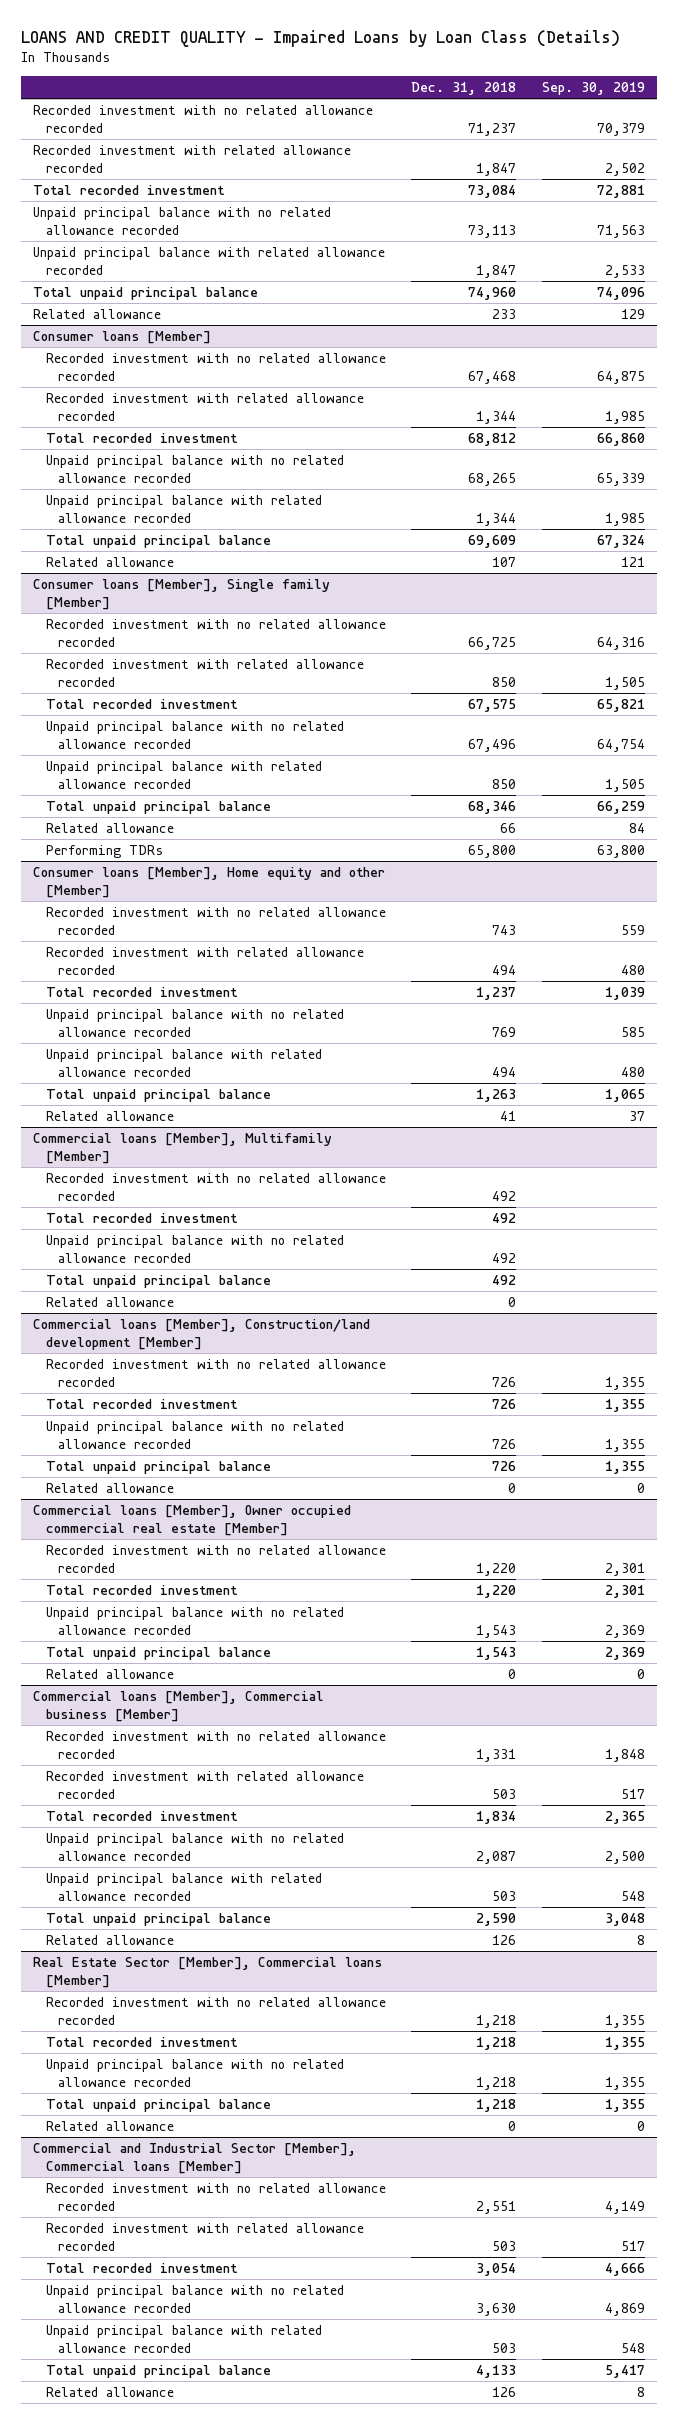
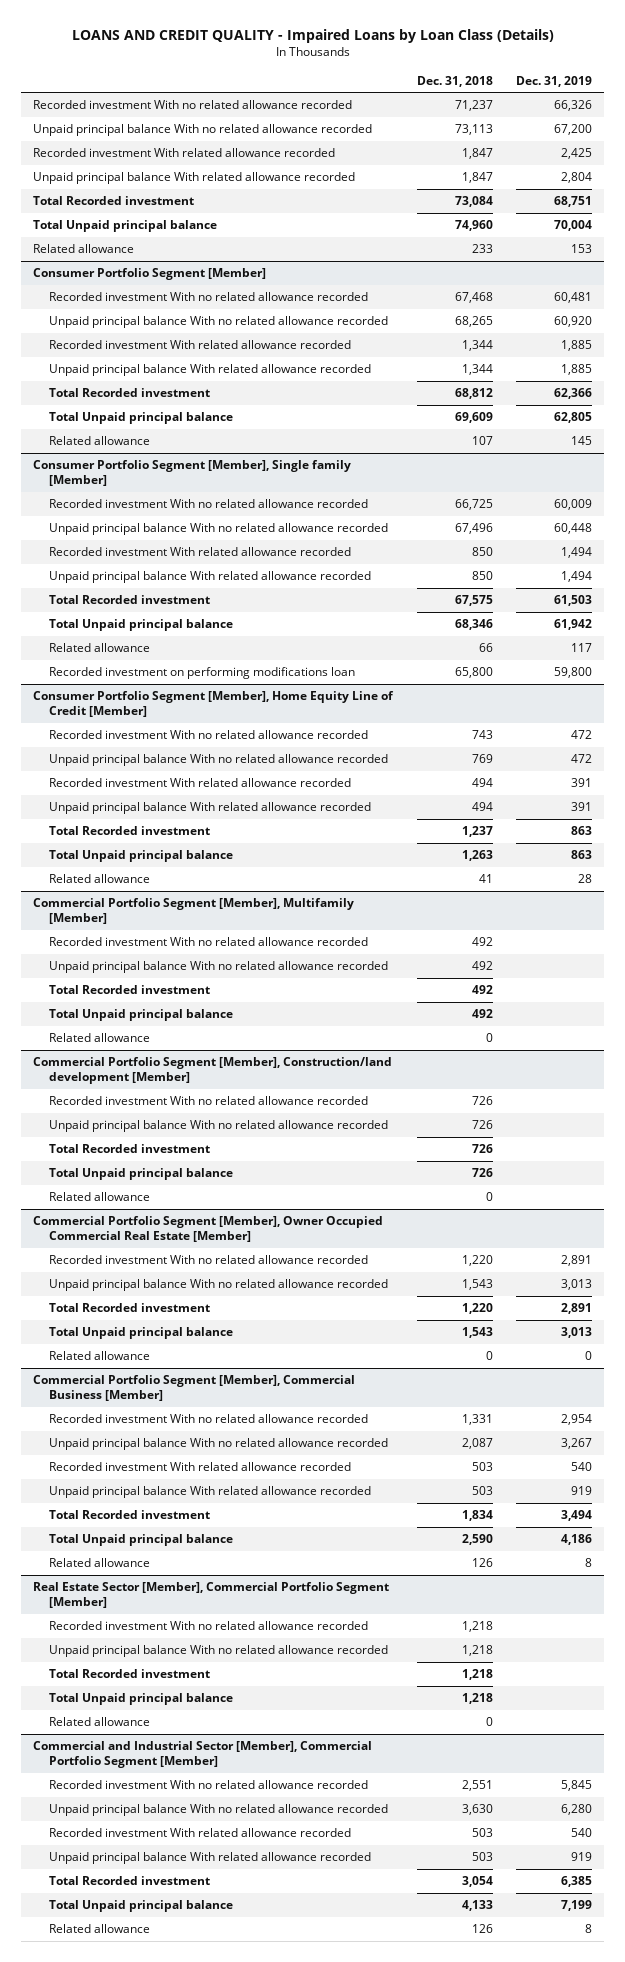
- | Dec. 31, 2018 | Sep. 30, 2019
+ | Dec. 31, 2018 | Dec. 31, 2019
- Recorded investment with no related allowance recorded | 71,237 | 70,379
- Recorded investment with related allowance recorded | 1,847 | 2,502
- Total recorded investment | 73,084 | 72,881
- Unpaid principal balance with no related allowance recorded | 73,113 | 71,563
- Unpaid principal balance with related allowance recorded | 1,847 | 2,533
- Total unpaid principal balance | 74,960 | 74,096
+ Recorded investment With no related allowance recorded | 71,237 | 66,326
+ Unpaid principal balance With no related allowance recorded | 73,113 | 67,200
+ Recorded investment With related allowance recorded | 1,847 | 2,425
+ Unpaid principal balance With related allowance recorded | 1,847 | 2,804
+ Total Recorded investment | 73,084 | 68,751
+ Total Unpaid principal balance | 74,960 | 70,004
- Consumer loans [Member]
- Recorded investment with no related allowance recorded | 67,468 | 64,875
- Recorded investment with related allowance recorded | 1,344 | 1,985
- Total recorded investment | 68,812 | 66,860
- Unpaid principal balance with no related allowance recorded | 68,265 | 65,339
- Unpaid principal balance with related allowance recorded | 1,344 | 1,985
- Total unpaid principal balance | 69,609 | 67,324
+ Consumer Portfolio Segment [Member]
+ Recorded investment With no related allowance recorded | 67,468 | 60,481
+ Unpaid principal balance With no related allowance recorded | 68,265 | 60,920
+ Recorded investment With related allowance recorded | 1,344 | 1,885
+ Unpaid principal balance With related allowance recorded | 1,344 | 1,885
+ Total Recorded investment | 68,812 | 62,366
+ Total Unpaid principal balance | 69,609 | 62,805
- Consumer loans [Member], Single family [Member]
- Recorded investment with no related allowance recorded | 66,725 | 64,316
- Recorded investment with related allowance recorded | 850 | 1,505
- Total recorded investment | 67,575 | 65,821
- Unpaid principal balance with no related allowance recorded | 67,496 | 64,754
- Unpaid principal balance with related allowance recorded | 850 | 1,505
- Total unpaid principal balance | 68,346 | 66,259
+ Consumer Portfolio Segment [Member], Single family [Member]
+ Recorded investment With no related allowance recorded | 66,725 | 60,009
+ Unpaid principal balance With no related allowance recorded | 67,496 | 60,448
+ Recorded investment With related allowance recorded | 850 | 1,494
+ Unpaid principal balance With related allowance recorded | 850 | 1,494
+ Total Recorded investment | 67,575 | 61,503
+ Total Unpaid principal balance | 68,346 | 61,942
- Performing TDRs | 65,800 | 63,800
- Consumer loans [Member], Home equity and other [Member]
- Recorded investment with no related allowance recorded | 743 | 559
- Recorded investment with related allowance recorded | 494 | 480
- Total recorded investment | 1,237 | 1,039
- Unpaid principal balance with no related allowance recorded | 769 | 585
- Unpaid principal balance with related allowance recorded | 494 | 480
- Total unpaid principal balance | 1,263 | 1,065
+ Recorded investment on performing modifications loan | 65,800 | 59,800
+ Consumer Portfolio Segment [Member], Home Equity Line of Credit [Member]
+ Recorded investment With no related allowance recorded | 743 | 472
+ Unpaid principal balance With no related allowance recorded | 769 | 472
+ Recorded investment With related allowance recorded | 494 | 391
+ Unpaid principal balance With related allowance recorded | 494 | 391
+ Total Recorded investment | 1,237 | 863
+ Total Unpaid principal balance | 1,263 | 863
- Commercial loans [Member], Multifamily [Member]
- Recorded investment with no related allowance recorded | 492 |
- Total recorded investment | 492 |
- Unpaid principal balance with no related allowance recorded | 492 |
- Total unpaid principal balance | 492 |
+ Commercial Portfolio Segment [Member], Multifamily [Member]
+ Recorded investment With no related allowance recorded | 492 |
+ Unpaid principal balance With no related allowance recorded | 492 |
+ Total Recorded investment | 492 |
+ Total Unpaid principal balance | 492 |
- Commercial loans [Member], Construction/land development [Member]
- Recorded investment with no related allowance recorded | 726 | 1,355
- Total recorded investment | 726 | 1,355
- Unpaid principal balance with no related allowance recorded | 726 | 1,355
- Total unpaid principal balance | 726 | 1,355
+ Commercial Portfolio Segment [Member], Construction/land development [Member]
+ Recorded investment With no related allowance recorded | 726 |
+ Unpaid principal balance With no related allowance recorded | 726 |
+ Total Recorded investment | 726 |
+ Total Unpaid principal balance | 726 |
- Commercial loans [Member], Owner occupied commercial real estate [Member]
- Recorded investment with no related allowance recorded | 1,220 | 2,301
- Total recorded investment | 1,220 | 2,301
- Unpaid principal balance with no related allowance recorded | 1,543 | 2,369
- Total unpaid principal balance | 1,543 | 2,369
+ Commercial Portfolio Segment [Member], Owner Occupied Commercial Real Estate [Member]
+ Recorded investment With no related allowance recorded | 1,220 | 2,891
+ Unpaid principal balance With no related allowance recorded | 1,543 | 3,013
+ Total Recorded investment | 1,220 | 2,891
+ Total Unpaid principal balance | 1,543 | 3,013
- Commercial loans [Member], Commercial business [Member]
- Recorded investment with no related allowance recorded | 1,331 | 1,848
- Recorded investment with related allowance recorded | 503 | 517
- Total recorded investment | 1,834 | 2,365
- Unpaid principal balance with no related allowance recorded | 2,087 | 2,500
- Unpaid principal balance with related allowance recorded | 503 | 548
- Total unpaid principal balance | 2,590 | 3,048
+ Commercial Portfolio Segment [Member], Commercial Business [Member]
+ Recorded investment With no related allowance recorded | 1,331 | 2,954
+ Unpaid principal balance With no related allowance recorded | 2,087 | 3,267
+ Recorded investment With related allowance recorded | 503 | 540
+ Unpaid principal balance With related allowance recorded | 503 | 919
+ Total Recorded investment | 1,834 | 3,494
+ Total Unpaid principal balance | 2,590 | 4,186
- Real Estate Sector [Member], Commercial loans [Member]
- Recorded investment with no related allowance recorded | 1,218 | 1,355
- Total recorded investment | 1,218 | 1,355
- Unpaid principal balance with no related allowance recorded | 1,218 | 1,355
- Total unpaid principal balance | 1,218 | 1,355
+ Real Estate Sector [Member], Commercial Portfolio Segment [Member]
+ Recorded investment With no related allowance recorded | 1,218 |
+ Unpaid principal balance With no related allowance recorded | 1,218 |
+ Total Recorded investment | 1,218 |
+ Total Unpaid principal balance | 1,218 |
- Commercial and Industrial Sector [Member], Commercial loans [Member]
- Recorded investment with no related allowance recorded | 2,551 | 4,149
- Recorded investment with related allowance recorded | 503 | 517
- Total recorded investment | 3,054 | 4,666
- Unpaid principal balance with no related allowance recorded | 3,630 | 4,869
- Unpaid principal balance with related allowance recorded | 503 | 548
- Total unpaid principal balance | 4,133 | 5,417
+ Commercial and Industrial Sector [Member], Commercial Portfolio Segment [Member]
+ Recorded investment With no related allowance recorded | 2,551 | 5,845
+ Unpaid principal balance With no related allowance recorded | 3,630 | 6,280
+ Recorded investment With related allowance recorded | 503 | 540
+ Unpaid principal balance With related allowance recorded | 503 | 919
+ Total Recorded investment | 3,054 | 6,385
+ Total Unpaid principal balance | 4,133 | 7,199

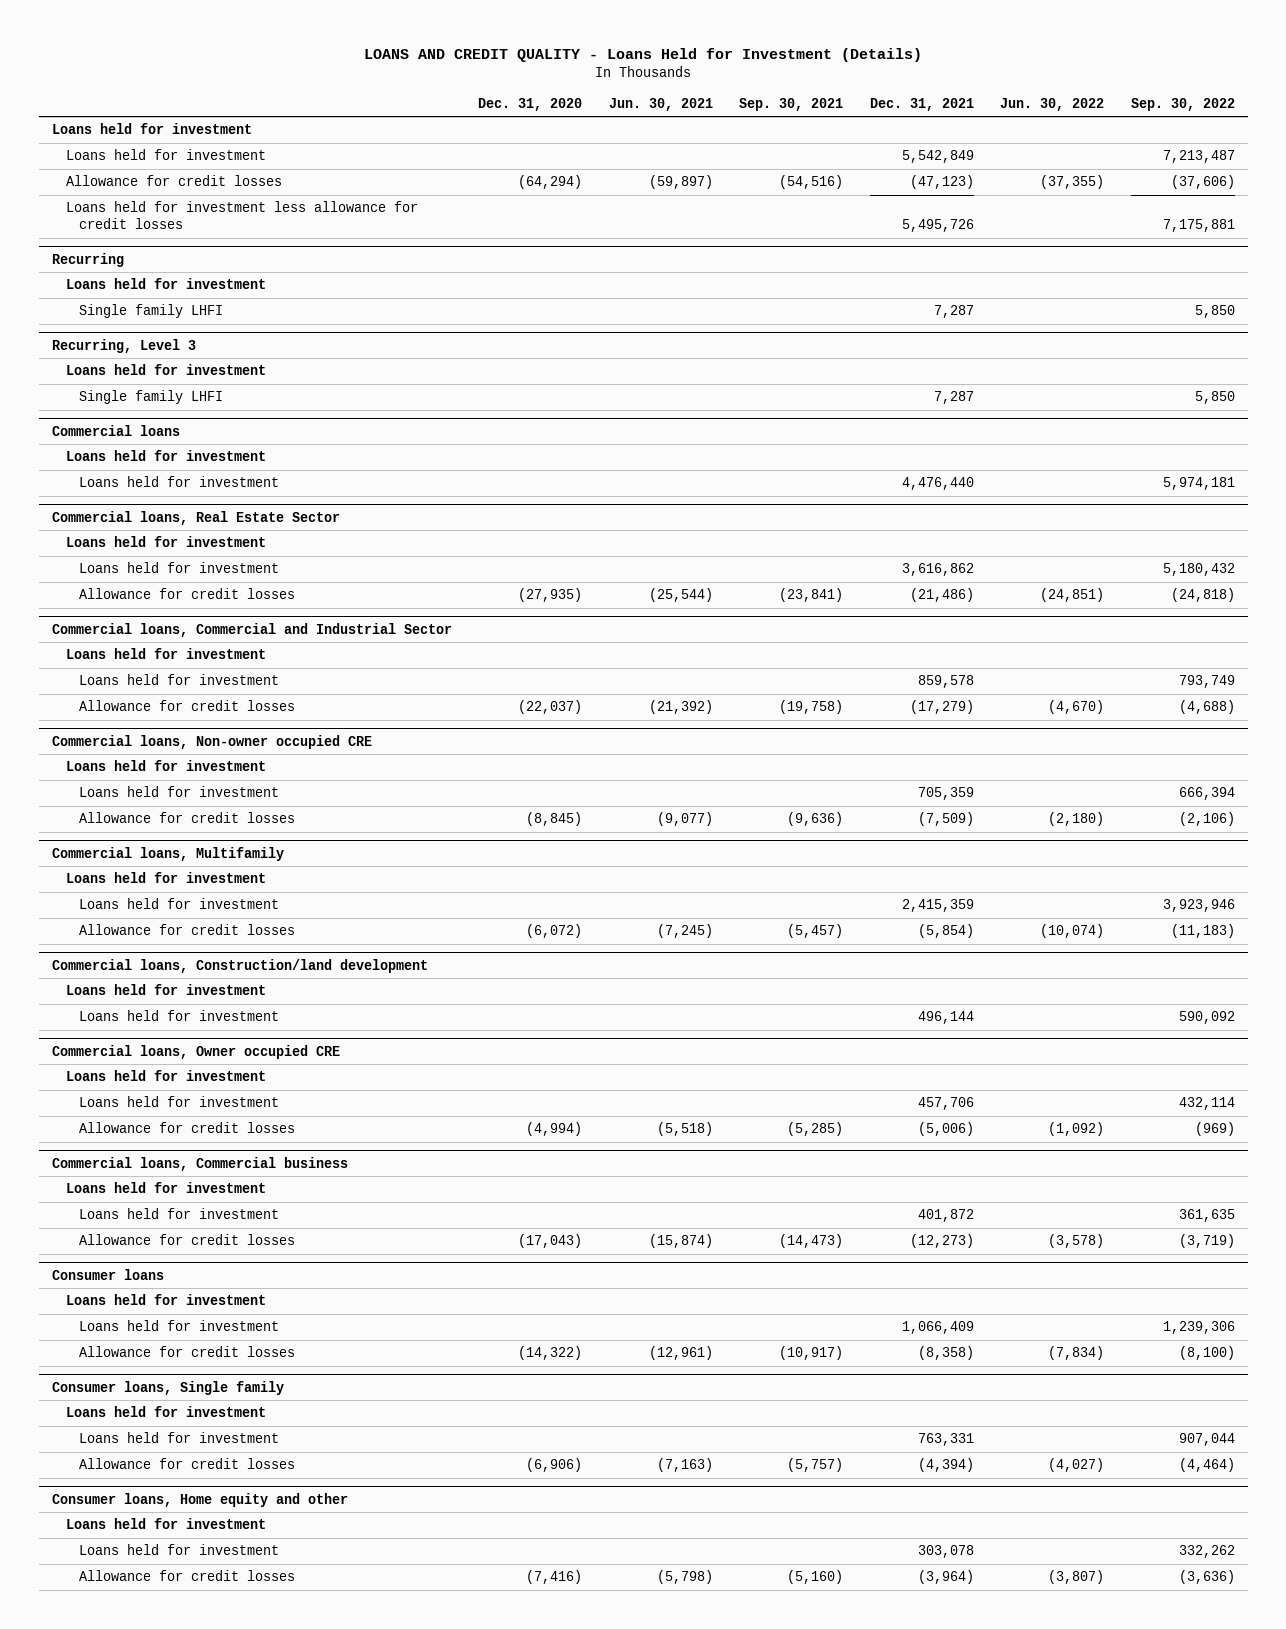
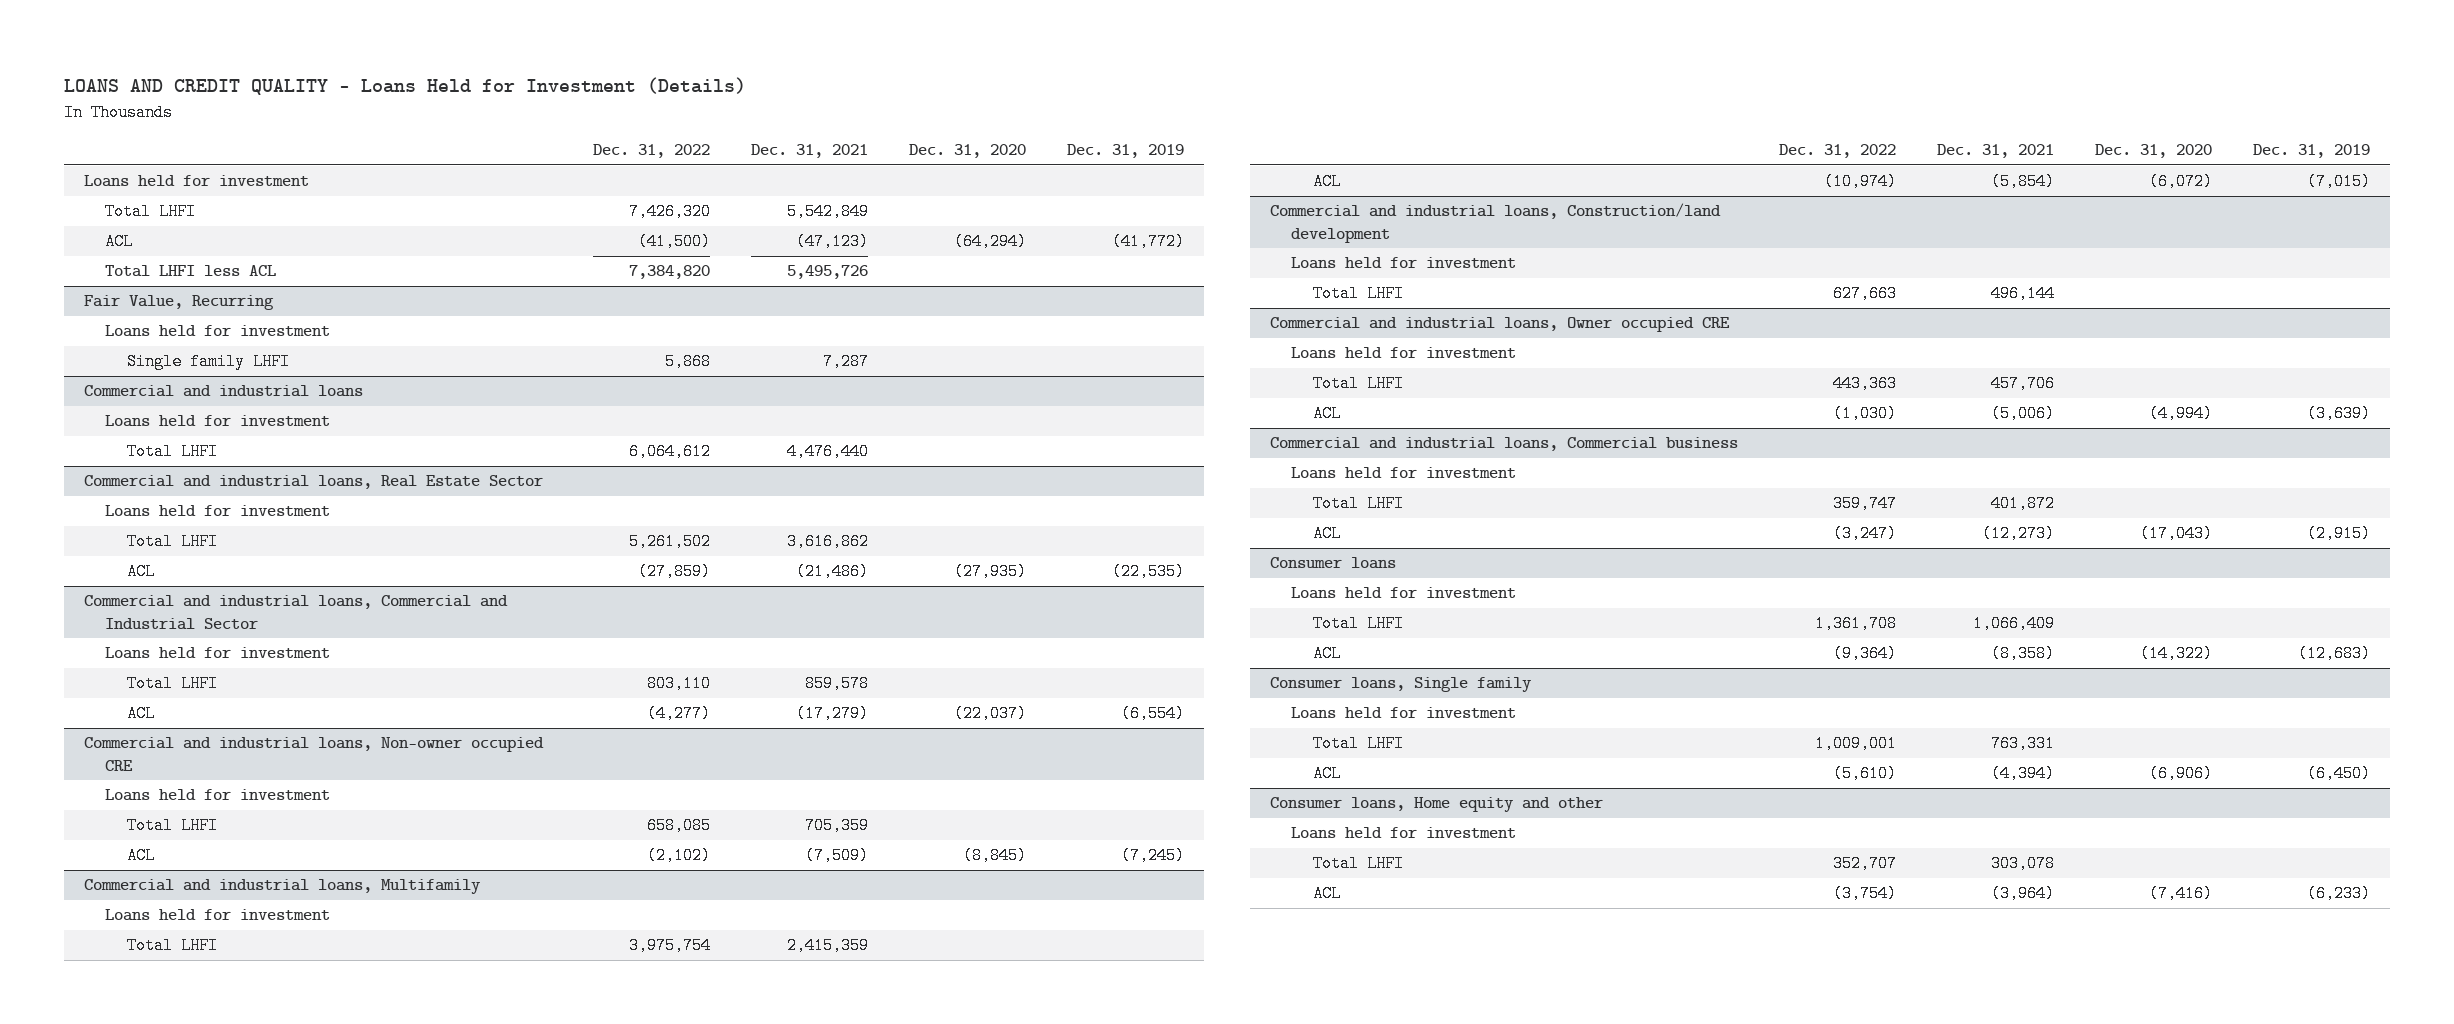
- | Dec. 31, 2020 | Jun. 30, 2021 | Sep. 30, 2021 | Dec. 31, 2021 | Jun. 30, 2022 | Sep. 30, 2022
+ | Dec. 31, 2022 | Dec. 31, 2021 | Dec. 31, 2020 | Dec. 31, 2019
- Loans held for investment | | | | 5,542,849 | | 7,213,487
- Allowance for credit losses | (64,294) | (59,897) | (54,516) | (47,123) | (37,355) | (37,606)
- Loans held for investment less allowance for credit losses | | | | 5,495,726 | | 7,175,881
- Recurring
- Loans held for investment
- Single family LHFI | | | | 7,287 | | 5,850
- Recurring, Level 3
+ Total LHFI | 7,426,320 | 5,542,849 | |
+ ACL | (41,500) | (47,123) | (64,294) | (41,772)
+ Total LHFI less ACL | 7,384,820 | 5,495,726 | |
+ Fair Value, Recurring
- Commercial loans
+ Commercial and industrial loans
- Loans held for investment | | | | 4,476,440 | | 5,974,181
- Commercial loans, Real Estate Sector
+ Total LHFI | 6,064,612 | 4,476,440 | |
+ Commercial and industrial loans, Real Estate Sector
- Loans held for investment | | | | 3,616,862 | | 5,180,432
- Allowance for credit losses | (27,935) | (25,544) | (23,841) | (21,486) | (24,851) | (24,818)
- Commercial loans, Commercial and Industrial Sector
+ Total LHFI | 5,261,502 | 3,616,862 | |
+ ACL | (27,859) | (21,486) | (27,935) | (22,535)
+ Commercial and industrial loans, Commercial and Industrial Sector
- Loans held for investment | | | | 859,578 | | 793,749
- Allowance for credit losses | (22,037) | (21,392) | (19,758) | (17,279) | (4,670) | (4,688)
- Commercial loans, Non-owner occupied CRE
+ Total LHFI | 803,110 | 859,578 | |
+ ACL | (4,277) | (17,279) | (22,037) | (6,554)
+ Commercial and industrial loans, Non-owner occupied CRE
- Loans held for investment | | | | 705,359 | | 666,394
- Allowance for credit losses | (8,845) | (9,077) | (9,636) | (7,509) | (2,180) | (2,106)
- Commercial loans, Multifamily
+ Total LHFI | 658,085 | 705,359 | |
+ ACL | (2,102) | (7,509) | (8,845) | (7,245)
+ Commercial and industrial loans, Multifamily
- Loans held for investment | | | | 2,415,359 | | 3,923,946
- Allowance for credit losses | (6,072) | (7,245) | (5,457) | (5,854) | (10,074) | (11,183)
- Commercial loans, Construction/land development
+ Total LHFI | 3,975,754 | 2,415,359 | |
+ ACL | (10,974) | (5,854) | (6,072) | (7,015)
+ Commercial and industrial loans, Construction/land development
- Loans held for investment | | | | 496,144 | | 590,092
- Commercial loans, Owner occupied CRE
+ Total LHFI | 627,663 | 496,144 | |
+ Commercial and industrial loans, Owner occupied CRE
- Loans held for investment | | | | 457,706 | | 432,114
- Allowance for credit losses | (4,994) | (5,518) | (5,285) | (5,006) | (1,092) | (969)
- Commercial loans, Commercial business
+ Total LHFI | 443,363 | 457,706 | |
+ ACL | (1,030) | (5,006) | (4,994) | (3,639)
+ Commercial and industrial loans, Commercial business
- Loans held for investment | | | | 401,872 | | 361,635
- Allowance for credit losses | (17,043) | (15,874) | (14,473) | (12,273) | (3,578) | (3,719)
+ Total LHFI | 359,747 | 401,872 | |
+ ACL | (3,247) | (12,273) | (17,043) | (2,915)
@ Consumer loans
- Loans held for investment | | | | 1,066,409 | | 1,239,306
- Allowance for credit losses | (14,322) | (12,961) | (10,917) | (8,358) | (7,834) | (8,100)
+ Total LHFI | 1,361,708 | 1,066,409 | |
+ ACL | (9,364) | (8,358) | (14,322) | (12,683)
@ Consumer loans, Single family
- Loans held for investment | | | | 763,331 | | 907,044
- Allowance for credit losses | (6,906) | (7,163) | (5,757) | (4,394) | (4,027) | (4,464)
+ Total LHFI | 1,009,001 | 763,331 | |
+ ACL | (5,610) | (4,394) | (6,906) | (6,450)
@ Consumer loans, Home equity and other
- Loans held for investment | | | | 303,078 | | 332,262
- Allowance for credit losses | (7,416) | (5,798) | (5,160) | (3,964) | (3,807) | (3,636)
+ Total LHFI | 352,707 | 303,078 | |
+ ACL | (3,754) | (3,964) | (7,416) | (6,233)

